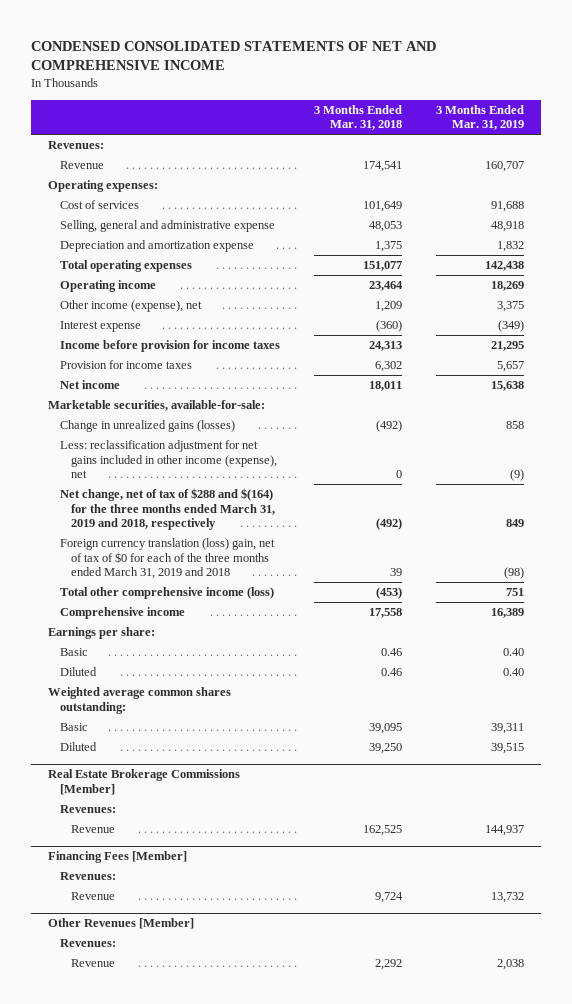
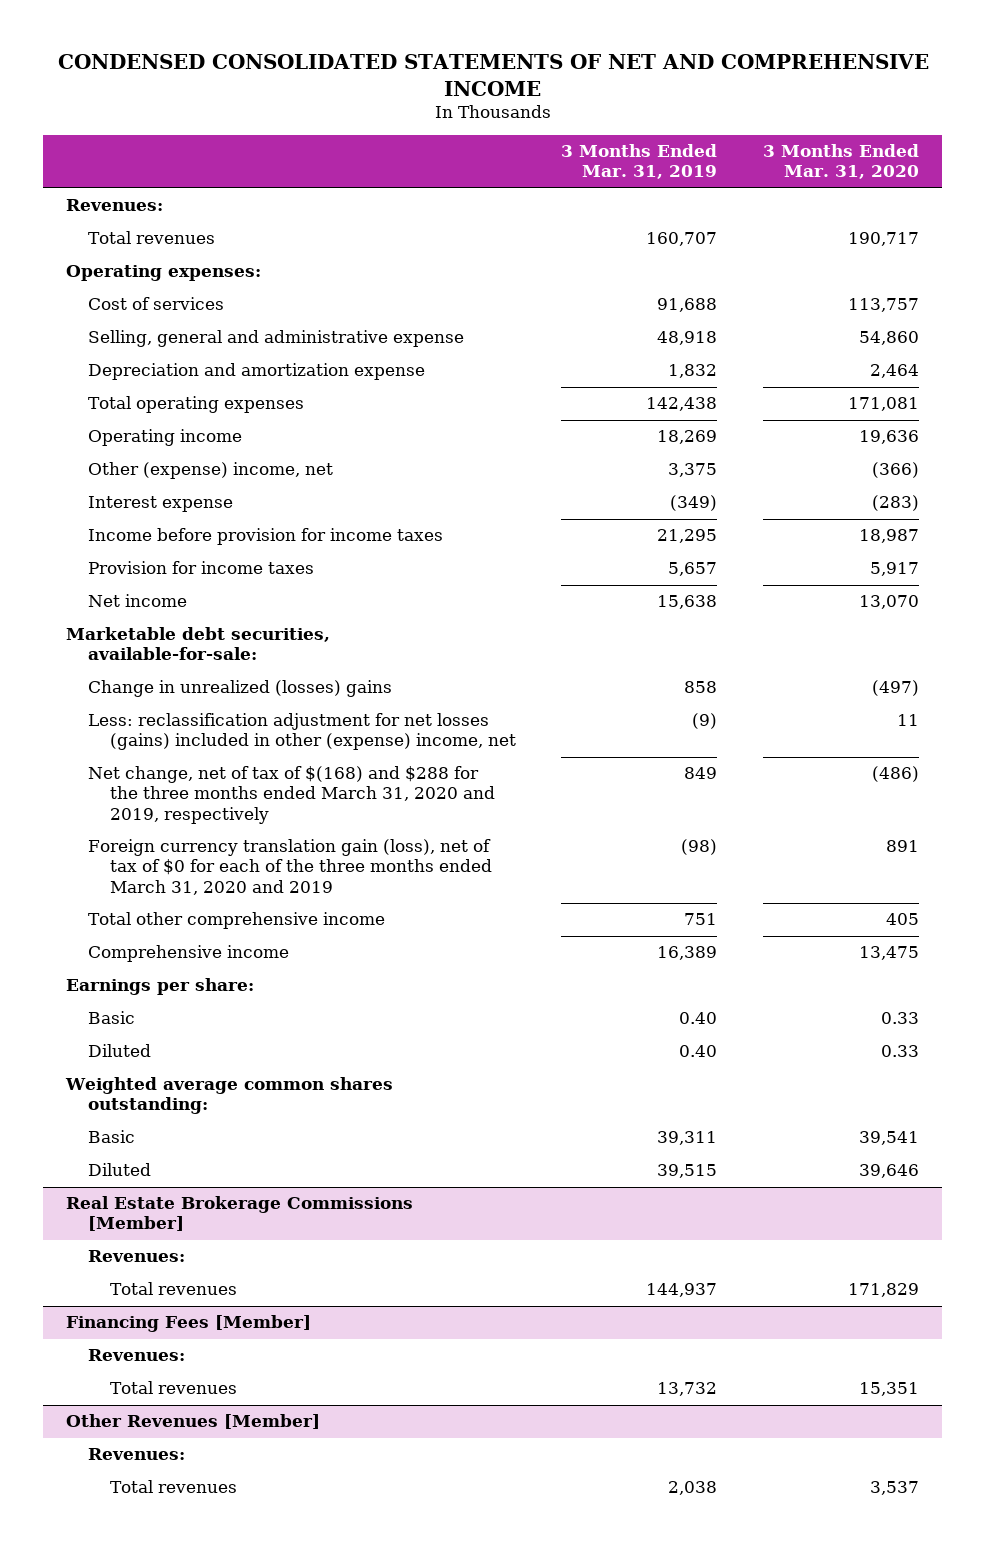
- | 3 Months Ended Mar. 31, 2018 | 3 Months Ended Mar. 31, 2019
+ | 3 Months Ended Mar. 31, 2019 | 3 Months Ended Mar. 31, 2020
- Revenue | 174,541 | 160,707
+ Total revenues | 160,707 | 190,717
- Other income (expense), net | 1,209 | 3,375
+ Other (expense) income, net | 3,375 | (366)
- Marketable securities, available-for-sale:
- Change in unrealized gains (losses) | (492) | 858
- Less: reclassification adjustment for net gains included in other income (expense), net | 0 | (9)
- Net change, net of tax of $288 and $(164) for the three months ended March 31, 2019 and 2018, respectively | (492) | 849
- Foreign currency translation (loss) gain, net of tax of $0 for each of the three months ended March 31, 2019 and 2018 | 39 | (98)
- Total other comprehensive income (loss) | (453) | 751
+ Marketable debt securities, available-for-sale:
+ Change in unrealized (losses) gains | 858 | (497)
+ Less: reclassification adjustment for net losses (gains) included in other (expense) income, net | (9) | 11
+ Net change, net of tax of $(168) and $288 for the three months ended March 31, 2020 and 2019, respectively | 849 | (486)
+ Foreign currency translation gain (loss), net of tax of $0 for each of the three months ended March 31, 2020 and 2019 | (98) | 891
+ Total other comprehensive income | 751 | 405
@ Real Estate Brokerage Commissions [Member]
- Revenue | 162,525 | 144,937
+ Total revenues | 144,937 | 171,829
@ Financing Fees [Member]
- Revenue | 9,724 | 13,732
+ Total revenues | 13,732 | 15,351
@ Other Revenues [Member]
- Revenue | 2,292 | 2,038
+ Total revenues | 2,038 | 3,537

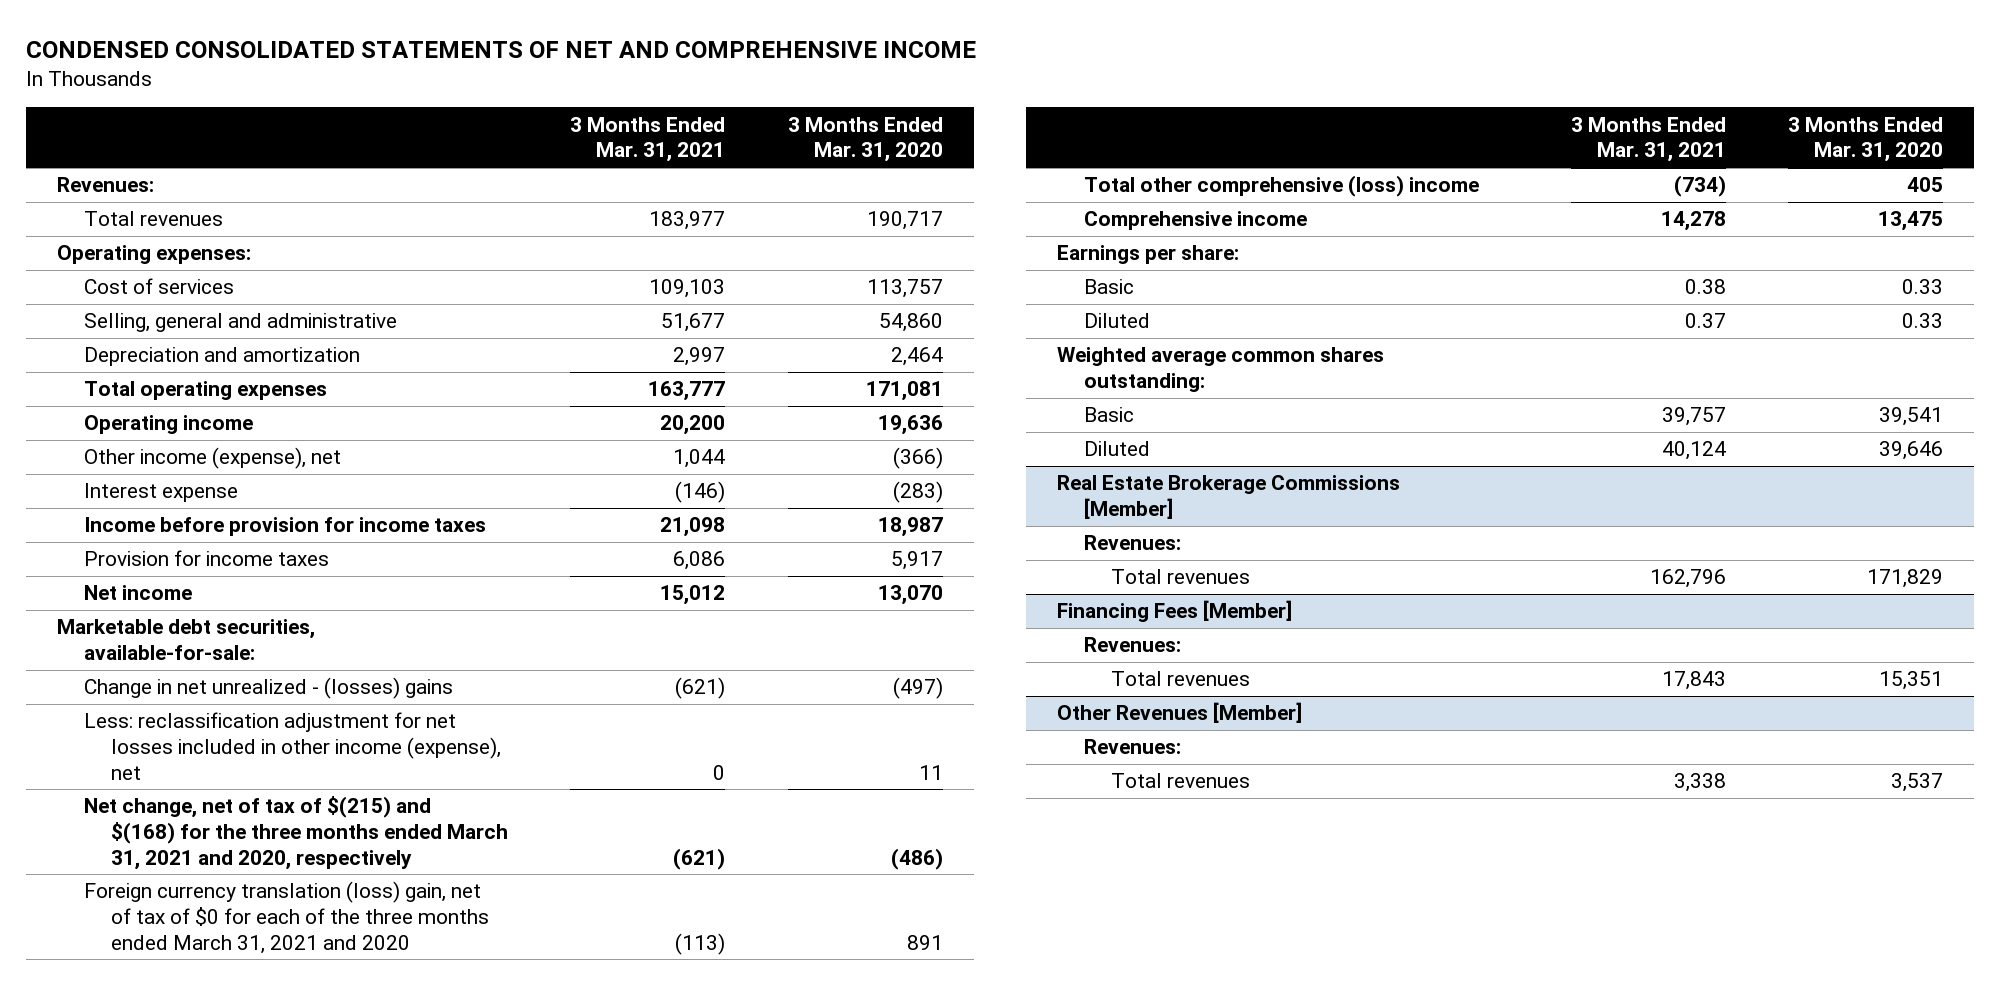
- | 3 Months Ended Mar. 31, 2019 | 3 Months Ended Mar. 31, 2020
+ | 3 Months Ended Mar. 31, 2021 | 3 Months Ended Mar. 31, 2020
- Selling, general and administrative expense | 48,918 | 54,860
- Depreciation and amortization expense | 1,832 | 2,464
+ Selling, general and administrative | 51,677 | 54,860
+ Depreciation and amortization | 2,997 | 2,464
- Other (expense) income, net | 3,375 | (366)
+ Other income (expense), net | 1,044 | (366)
- Change in unrealized (losses) gains | 858 | (497)
- Less: reclassification adjustment for net losses (gains) included in other (expense) income, net | (9) | 11
- Net change, net of tax of $(168) and $288 for the three months ended March 31, 2020 and 2019, respectively | 849 | (486)
- Foreign currency translation gain (loss), net of tax of $0 for each of the three months ended March 31, 2020 and 2019 | (98) | 891
- Total other comprehensive income | 751 | 405
+ Change in net unrealized - (losses) gains | (621) | (497)
+ Less: reclassification adjustment for net losses included in other income (expense), net | 0 | 11
+ Net change, net of tax of $(215) and $(168) for the three months ended March 31, 2021 and 2020, respectively | (621) | (486)
+ Foreign currency translation (loss) gain, net of tax of $0 for each of the three months ended March 31, 2021 and 2020 | (113) | 891
+ Total other comprehensive (loss) income | (734) | 405

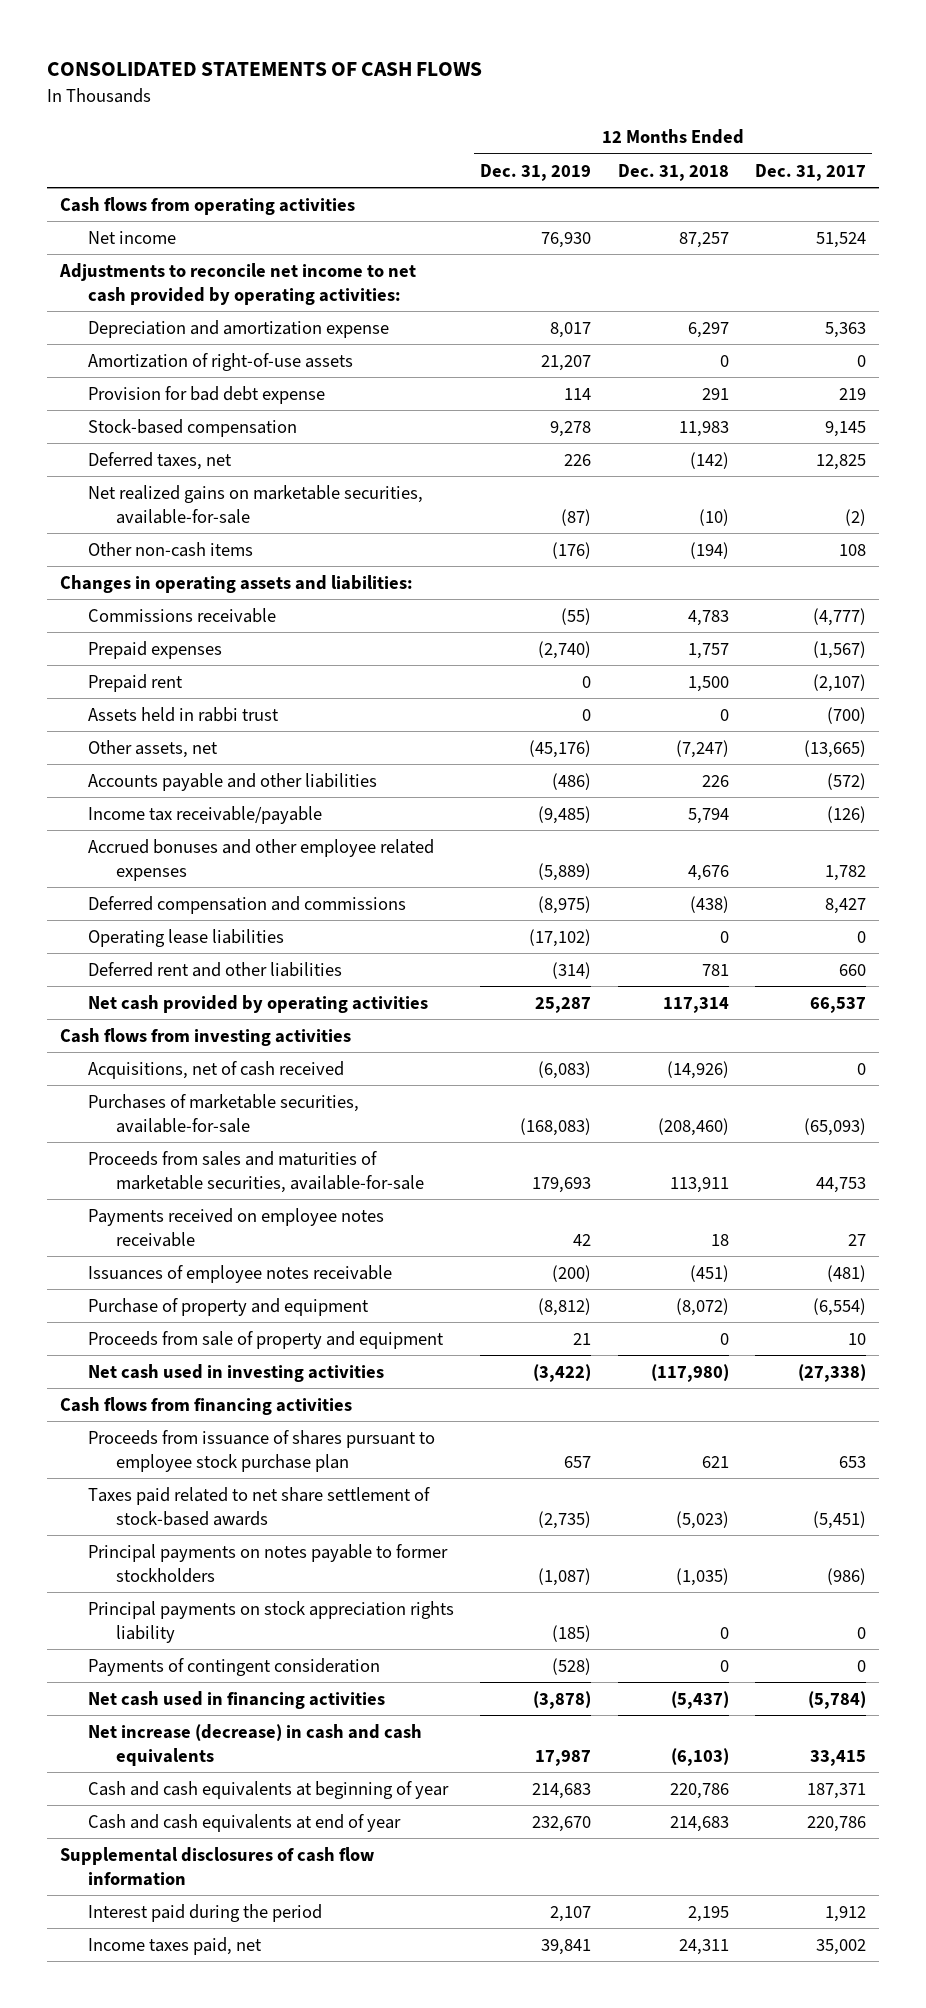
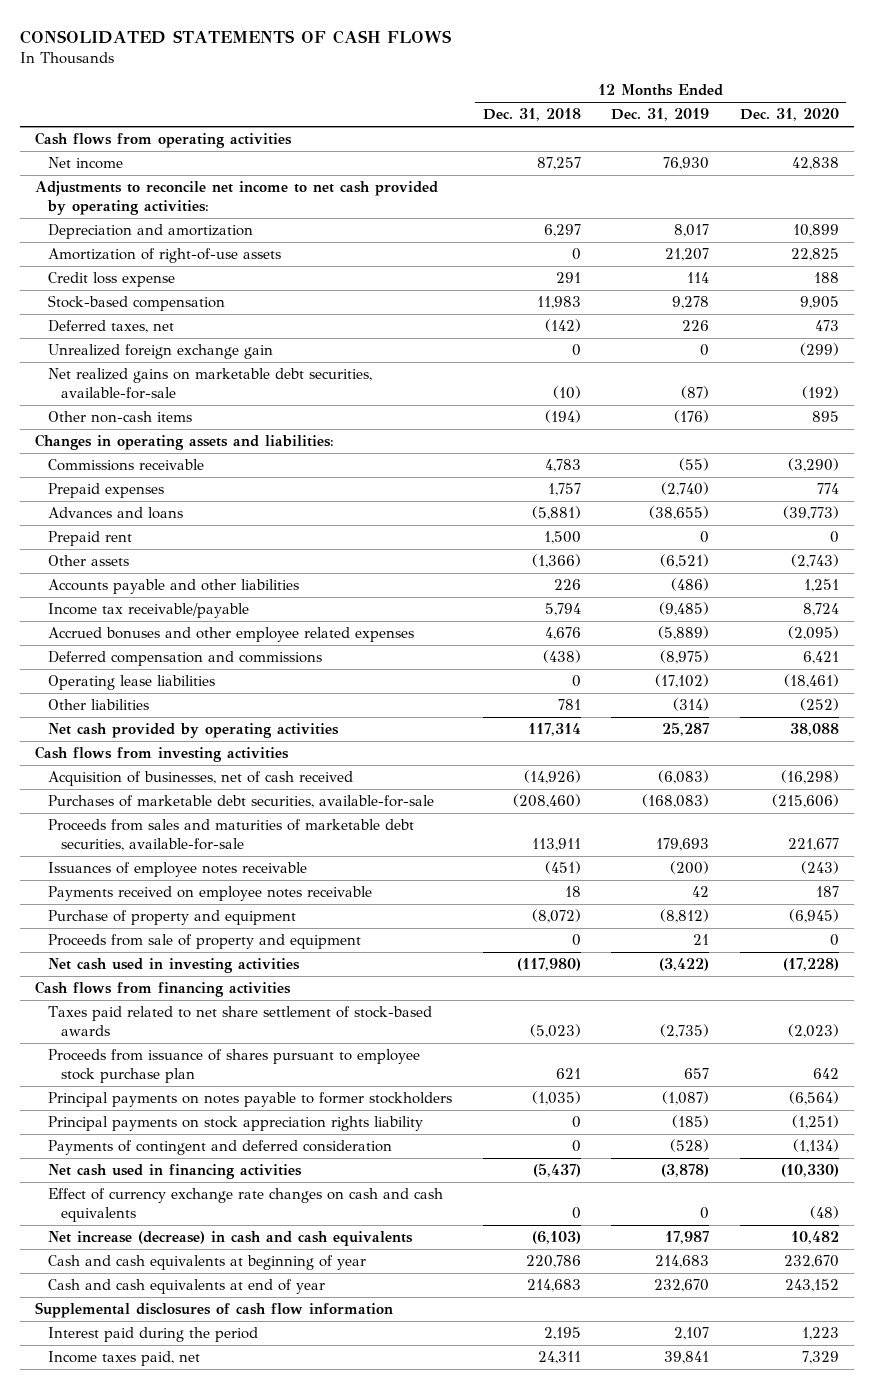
- | 12 Months Ended Dec. 31, 2019 | 12 Months Ended Dec. 31, 2018 | 12 Months Ended Dec. 31, 2017
+ | 12 Months Ended Dec. 31, 2018 | 12 Months Ended Dec. 31, 2019 | 12 Months Ended Dec. 31, 2020
- Depreciation and amortization expense | 8,017 | 6,297 | 5,363
+ Depreciation and amortization | 6,297 | 8,017 | 10,899
- Provision for bad debt expense | 114 | 291 | 219
+ Credit loss expense | 291 | 114 | 188
- Net realized gains on marketable securities, available-for-sale | (87) | (10) | (2)
+ Unrealized foreign exchange gain | 0 | 0 | (299)
+ Net realized gains on marketable debt securities, available-for-sale | (10) | (87) | (192)
+ Advances and loans | (5,881) | (38,655) | (39,773)
- Assets held in rabbi trust | 0 | 0 | (700)
- Other assets, net | (45,176) | (7,247) | (13,665)
+ Other assets | (1,366) | (6,521) | (2,743)
- Deferred rent and other liabilities | (314) | 781 | 660
+ Other liabilities | 781 | (314) | (252)
- Acquisitions, net of cash received | (6,083) | (14,926) | 0
- Purchases of marketable securities, available-for-sale | (168,083) | (208,460) | (65,093)
- Proceeds from sales and maturities of marketable securities, available-for-sale | 179,693 | 113,911 | 44,753
+ Acquisition of businesses, net of cash received | (14,926) | (6,083) | (16,298)
+ Purchases of marketable debt securities, available-for-sale | (208,460) | (168,083) | (215,606)
+ Proceeds from sales and maturities of marketable debt securities, available-for-sale | 113,911 | 179,693 | 221,677
moved down: Payments received on employee notes receivable | 18 | 42 | 187
moved down: Proceeds from issuance of shares pursuant to employee stock purchase plan | 621 | 657 | 642
- Payments of contingent consideration | (528) | 0 | 0
+ Payments of contingent and deferred consideration | 0 | (528) | (1,134)
+ Effect of currency exchange rate changes on cash and cash equivalents | 0 | 0 | (48)

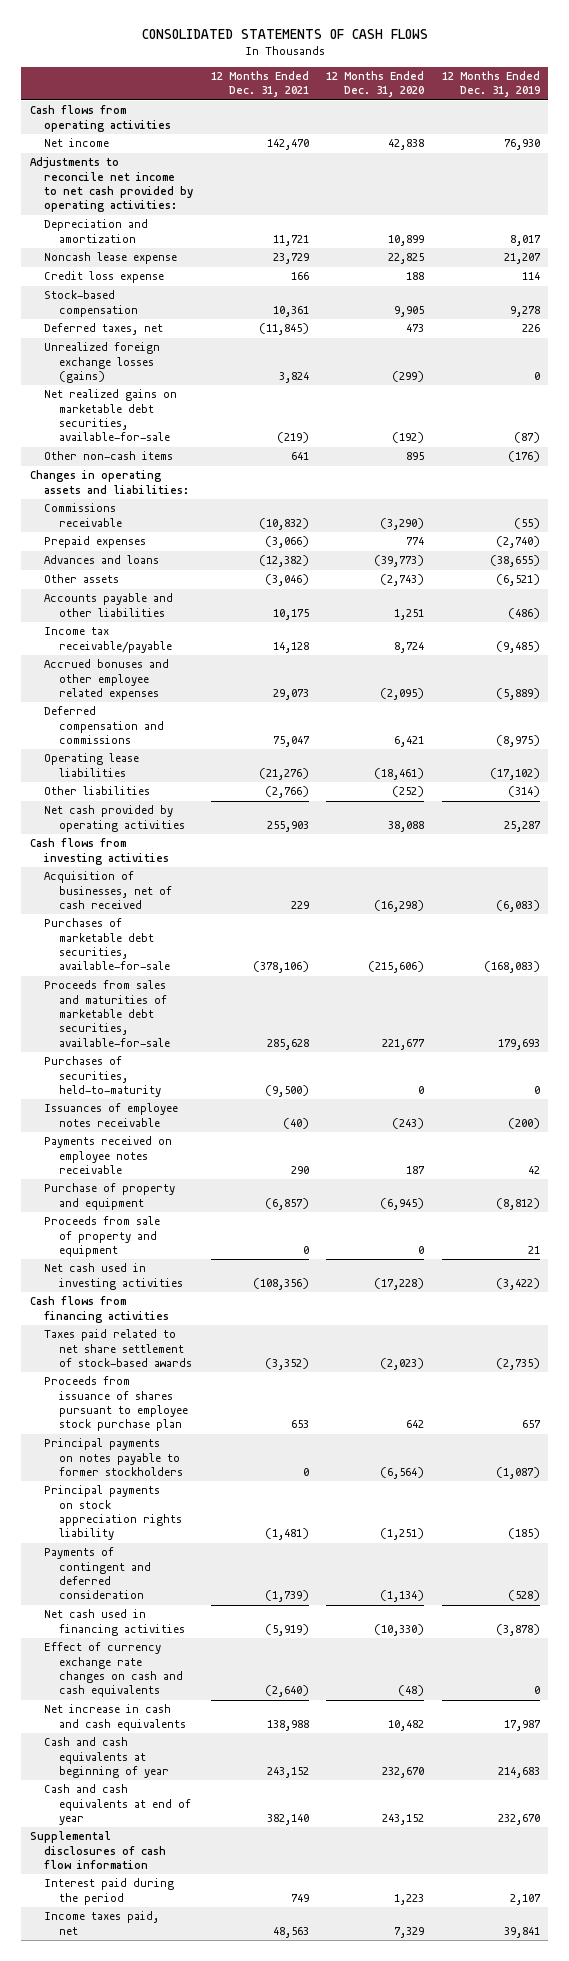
- | 12 Months Ended Dec. 31, 2018 | 12 Months Ended Dec. 31, 2019 | 12 Months Ended Dec. 31, 2020
+ | 12 Months Ended Dec. 31, 2021 | 12 Months Ended Dec. 31, 2020 | 12 Months Ended Dec. 31, 2019
- Amortization of right-of-use assets | 0 | 21,207 | 22,825
+ Noncash lease expense | 23,729 | 22,825 | 21,207
- Unrealized foreign exchange gain | 0 | 0 | (299)
+ Unrealized foreign exchange losses (gains) | 3,824 | (299) | 0
- Prepaid rent | 1,500 | 0 | 0
+ Purchases of securities, held-to-maturity | (9,500) | 0 | 0
- Net increase (decrease) in cash and cash equivalents | (6,103) | 17,987 | 10,482
+ Net increase in cash and cash equivalents | 138,988 | 10,482 | 17,987

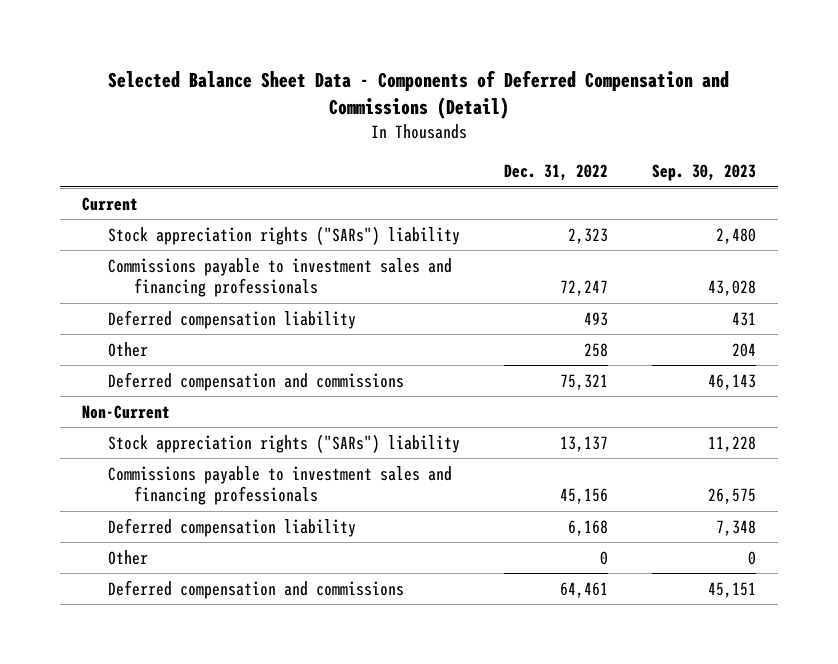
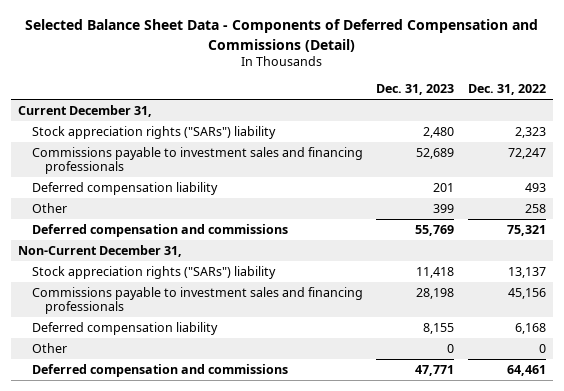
- | Dec. 31, 2022 | Sep. 30, 2023
+ | Dec. 31, 2023 | Dec. 31, 2022
- Current
+ Current December 31,
- Non-Current
+ Non-Current December 31,

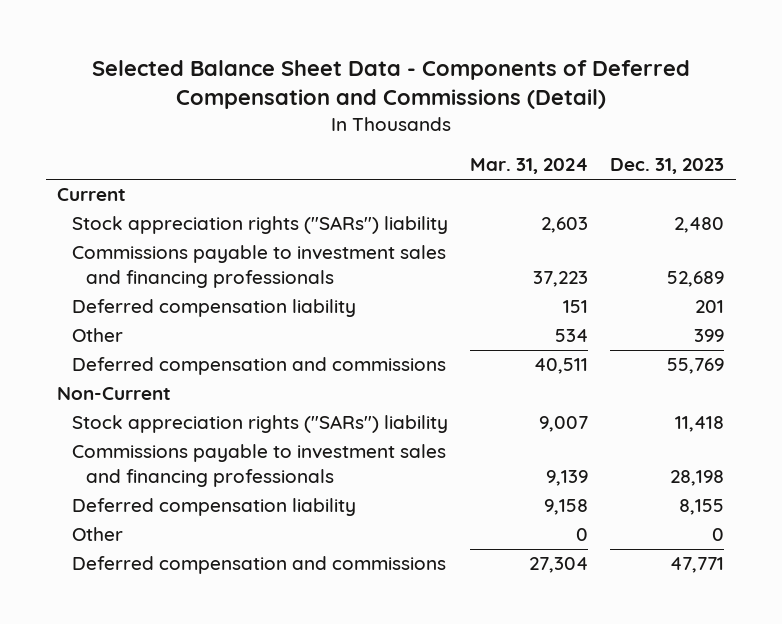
- | Dec. 31, 2023 | Dec. 31, 2022
+ | Mar. 31, 2024 | Dec. 31, 2023
- Current December 31,
+ Current
- Non-Current December 31,
+ Non-Current

